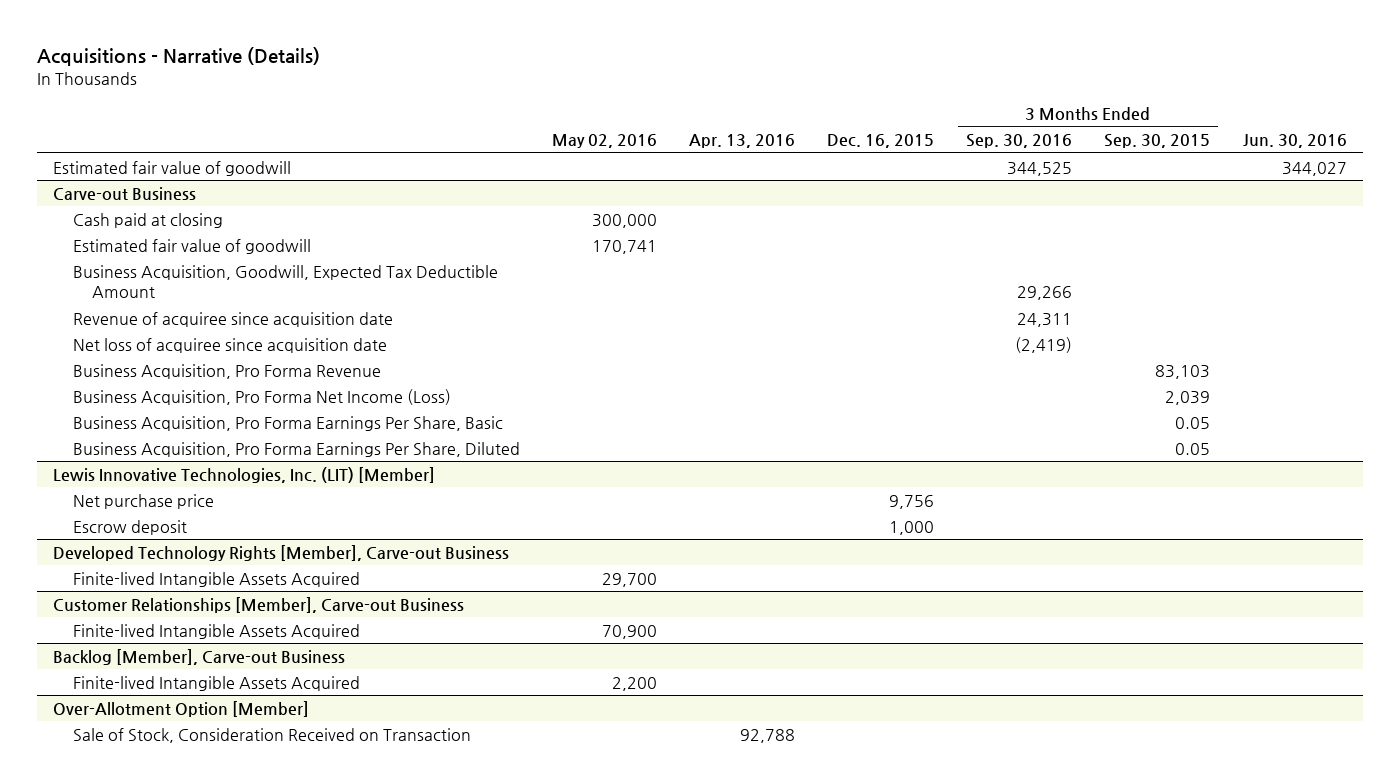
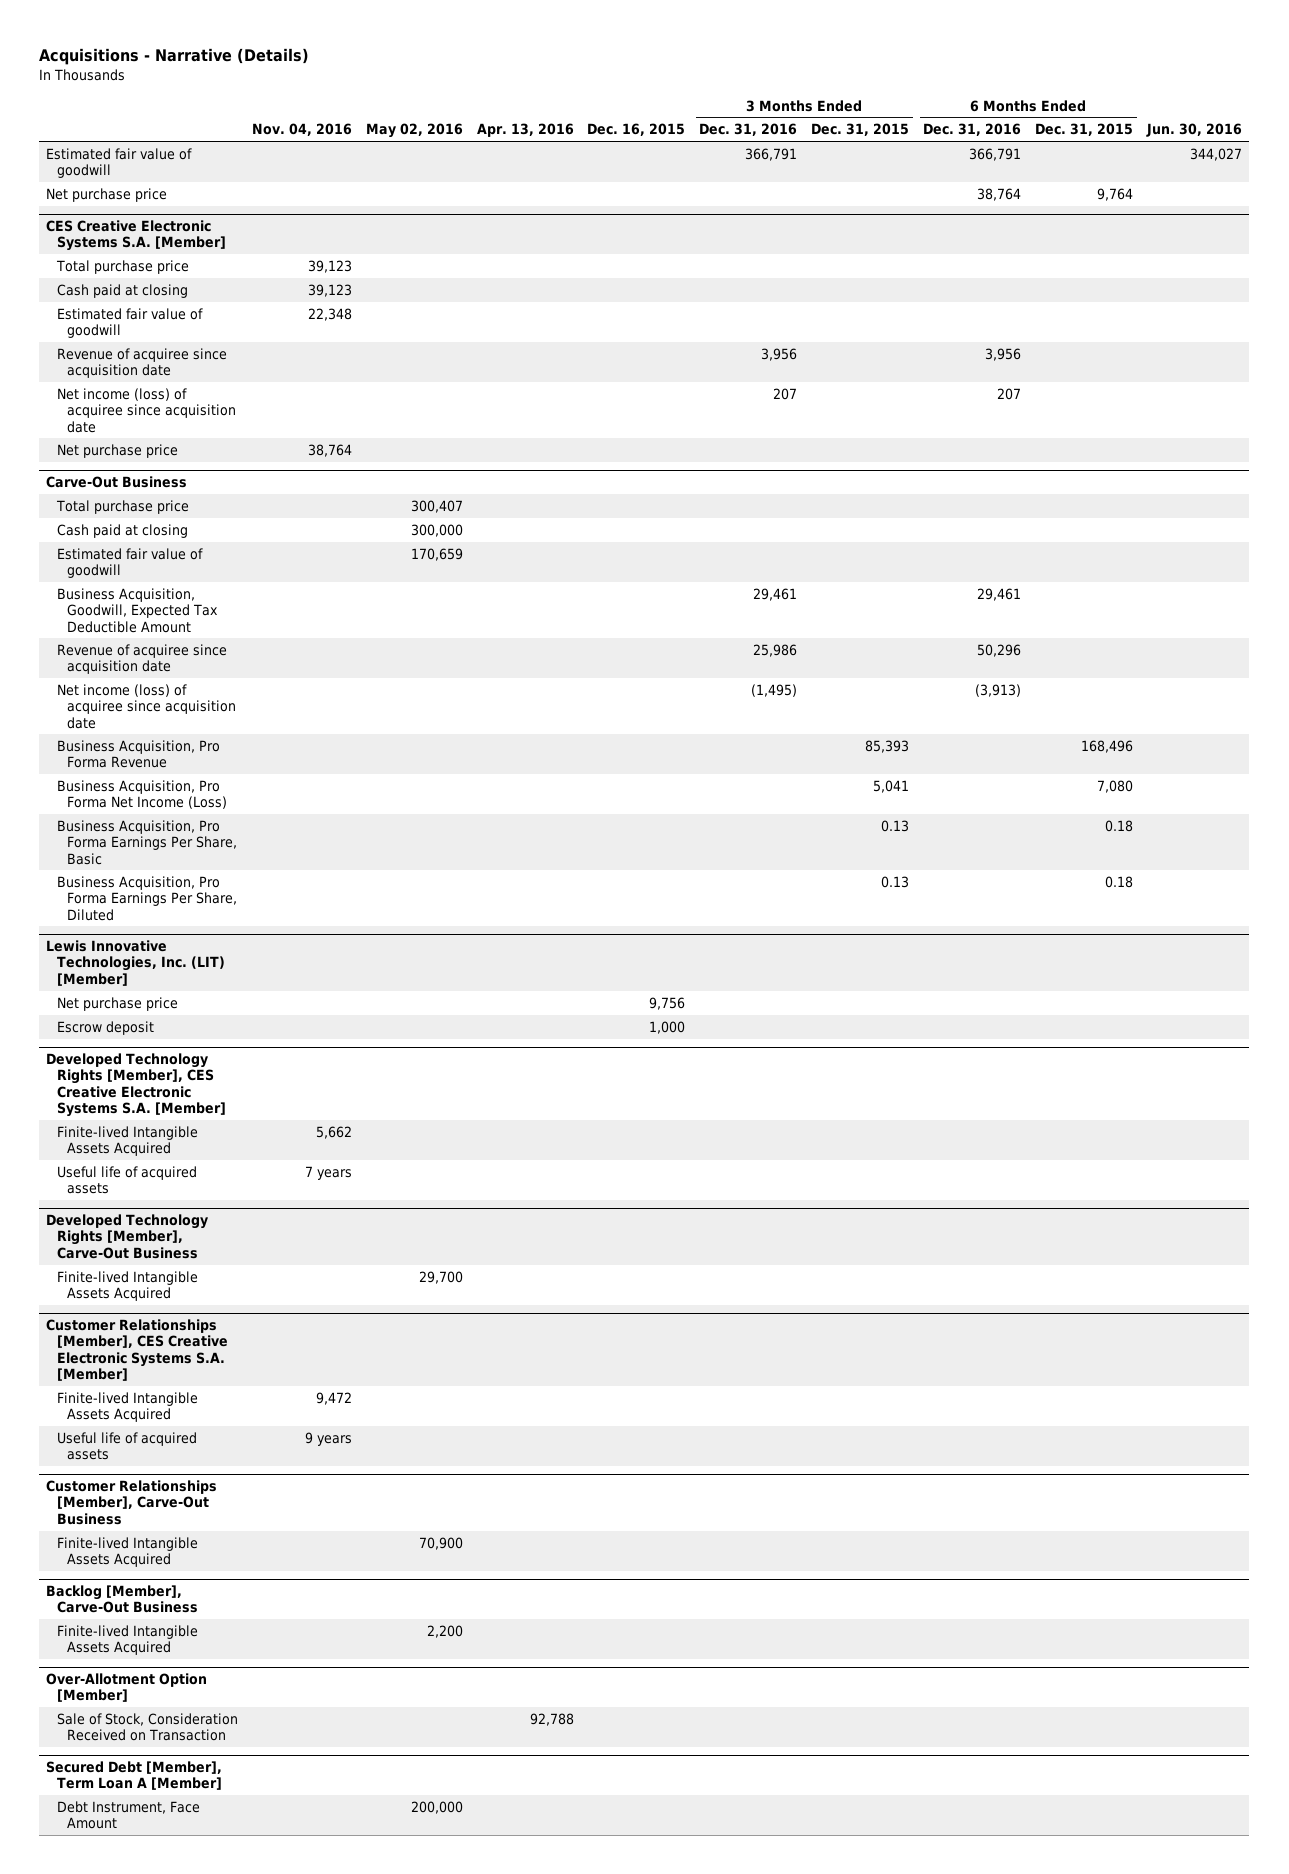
- | May 02, 2016 | Apr. 13, 2016 | Dec. 16, 2015 | 3 Months Ended Sep. 30, 2016 | 3 Months Ended Sep. 30, 2015 | Jun. 30, 2016
+ | Nov. 04, 2016 | May 02, 2016 | Apr. 13, 2016 | Dec. 16, 2015 | 3 Months Ended Dec. 31, 2016 | 3 Months Ended Dec. 31, 2015 | 6 Months Ended Dec. 31, 2016 | 6 Months Ended Dec. 31, 2015 | Jun. 30, 2016
- Carve-out Business
+ Net purchase price | | | | | | | 38,764 | 9,764 |
+ CES Creative Electronic Systems S.A. [Member]
+ Total purchase price | 39,123 | | | | | | | |
+ Cash paid at closing | 39,123 | | | | | | | |
+ Estimated fair value of goodwill | 22,348 | | | | | | | |
+ Revenue of acquiree since acquisition date | | | | | 3,956 | | 3,956 | |
+ Net income (loss) of acquiree since acquisition date | | | | | 207 | | 207 | |
+ Net purchase price | 38,764 | | | | | | | |
+ Carve-Out Business
+ Total purchase price | | 300,407 | | | | | | |
- Estimated fair value of goodwill | 170,741 | | | | |
+ Estimated fair value of goodwill | | 170,659 | | | | | | |
- Net loss of acquiree since acquisition date | | | | (2,419) | |
+ Net income (loss) of acquiree since acquisition date | | | | | (1,495) | | (3,913) | |
- Developed Technology Rights [Member], Carve-out Business
+ Developed Technology Rights [Member], CES Creative Electronic Systems S.A. [Member]
+ Finite-lived Intangible Assets Acquired | 5,662 | | | | | | | |
+ Useful life of acquired assets | 7 years | | | | | | | |
+ Developed Technology Rights [Member], Carve-Out Business
- Customer Relationships [Member], Carve-out Business
+ Customer Relationships [Member], CES Creative Electronic Systems S.A. [Member]
+ Finite-lived Intangible Assets Acquired | 9,472 | | | | | | | |
+ Useful life of acquired assets | 9 years | | | | | | | |
+ Customer Relationships [Member], Carve-Out Business
- Backlog [Member], Carve-out Business
+ Backlog [Member], Carve-Out Business
+ Secured Debt [Member], Term Loan A [Member]
+ Debt Instrument, Face Amount | | 200,000 | | | | | | |

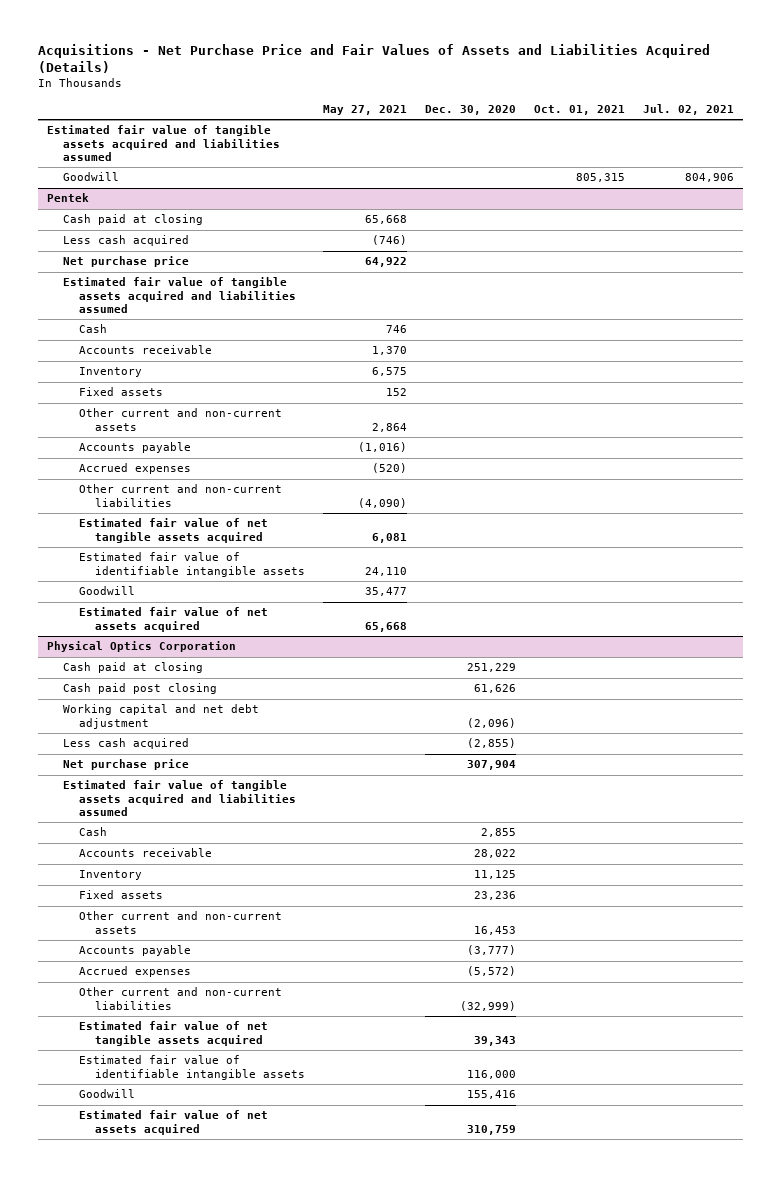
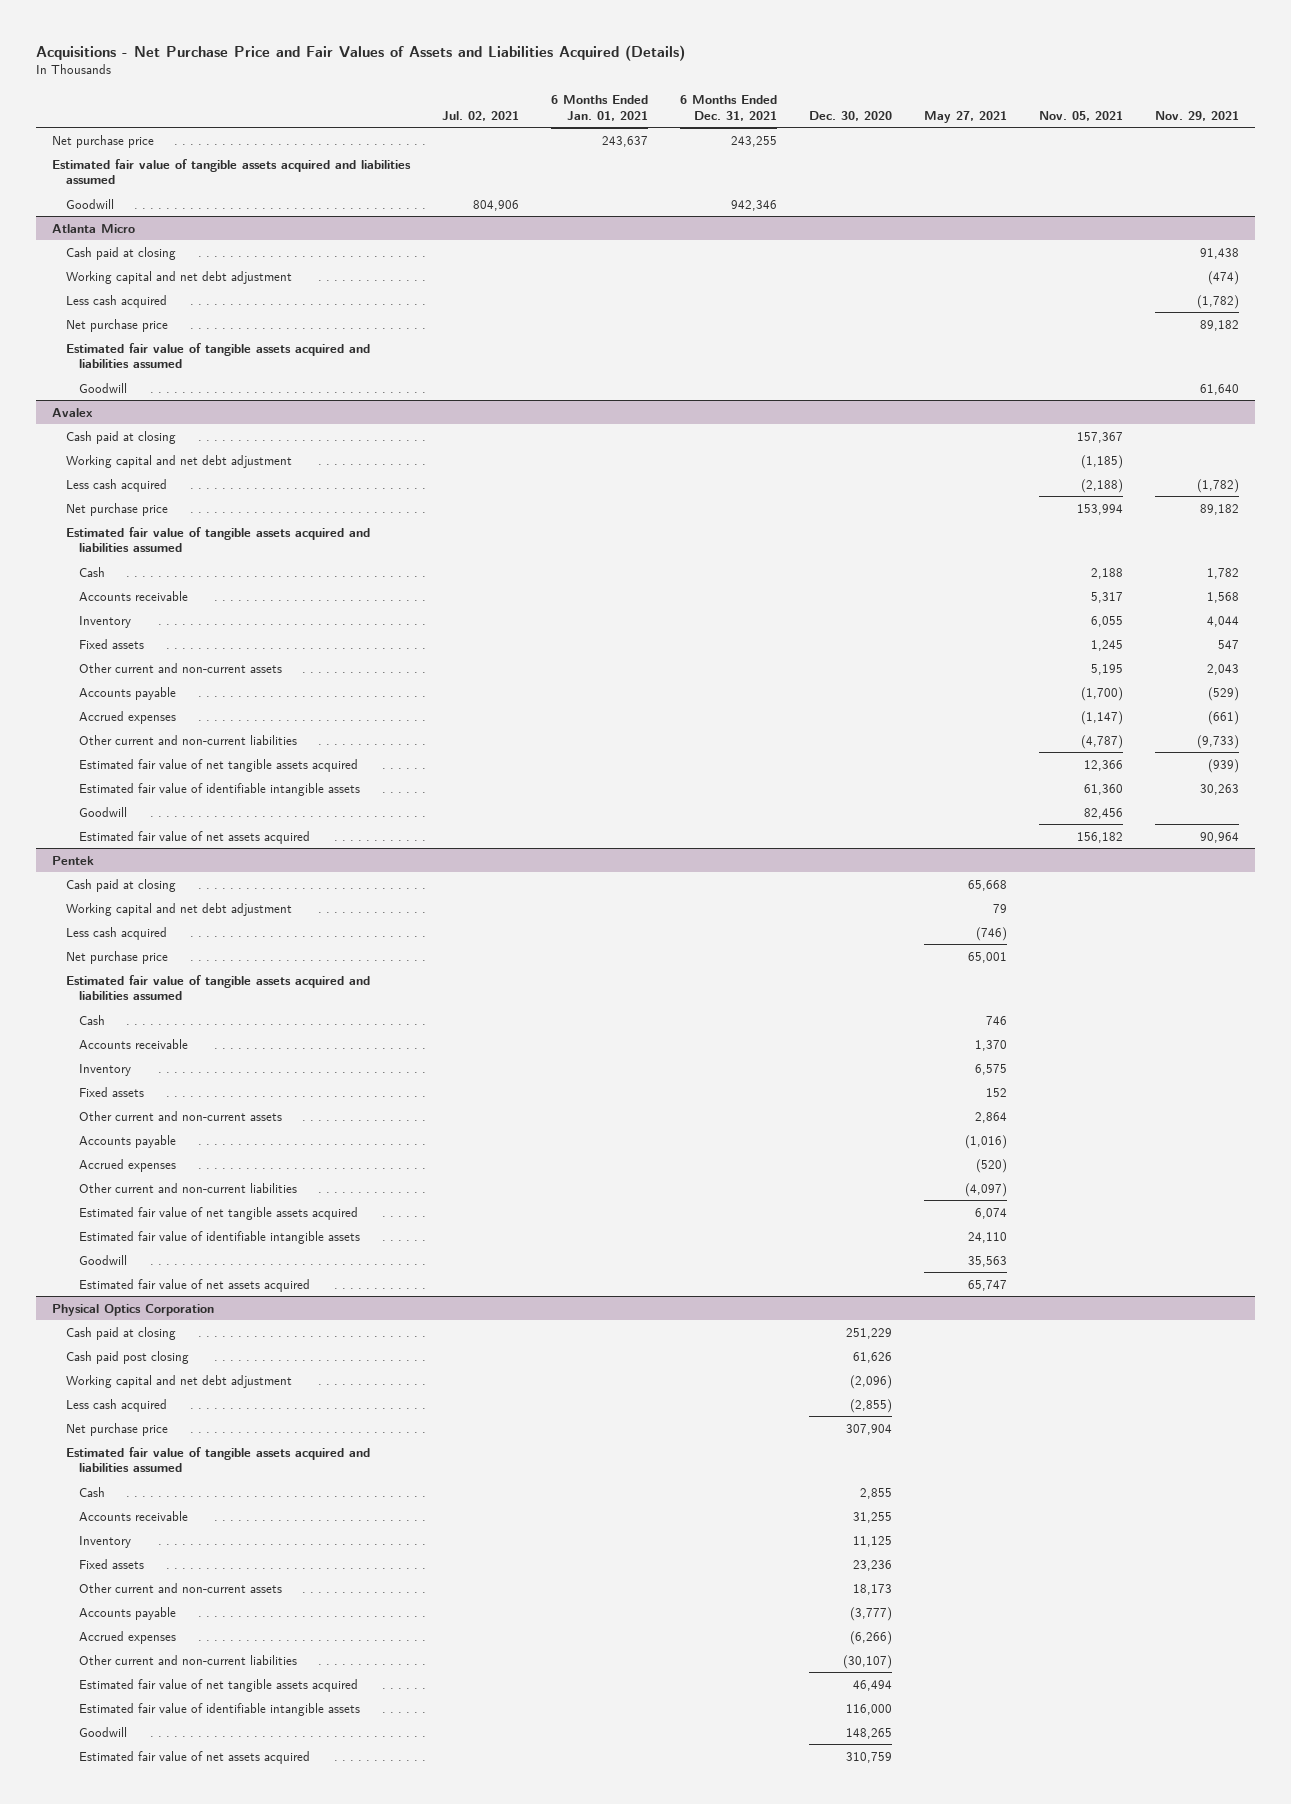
- | May 27, 2021 | Dec. 30, 2020 | Oct. 01, 2021 | Jul. 02, 2021
+ | Jul. 02, 2021 | 6 Months Ended Jan. 01, 2021 | 6 Months Ended Dec. 31, 2021 | Dec. 30, 2020 | May 27, 2021 | Nov. 05, 2021 | Nov. 29, 2021
+ Net purchase price | | 243,637 | 243,255 | | | |
+ Atlanta Micro
+ Cash paid at closing | | | | | | | 91,438
+ Working capital and net debt adjustment | | | | | | | (474)
+ Less cash acquired | | | | | | | (1,782)
+ Net purchase price | | | | | | | 89,182
+ Estimated fair value of tangible assets acquired and liabilities assumed
+ Goodwill | | | | | | | 61,640
+ Avalex
+ Cash paid at closing | | | | | | 157,367 |
+ Working capital and net debt adjustment | | | | | | (1,185) |
+ Less cash acquired | | | | | | (2,188) | (1,782)
+ Net purchase price | | | | | | 153,994 | 89,182
+ Estimated fair value of tangible assets acquired and liabilities assumed
+ Cash | | | | | | 2,188 | 1,782
+ Accounts receivable | | | | | | 5,317 | 1,568
+ Inventory | | | | | | 6,055 | 4,044
+ Fixed assets | | | | | | 1,245 | 547
+ Other current and non-current assets | | | | | | 5,195 | 2,043
+ Accounts payable | | | | | | (1,700) | (529)
+ Accrued expenses | | | | | | (1,147) | (661)
+ Other current and non-current liabilities | | | | | | (4,787) | (9,733)
+ Estimated fair value of net tangible assets acquired | | | | | | 12,366 | (939)
+ Estimated fair value of identifiable intangible assets | | | | | | 61,360 | 30,263
+ Goodwill | | | | | | 82,456 |
+ Estimated fair value of net assets acquired | | | | | | 156,182 | 90,964
@ Pentek
+ Working capital and net debt adjustment | | | | | 79 | |
- Net purchase price | 64,922 | | |
+ Net purchase price | | | | | 65,001 | |
- Other current and non-current liabilities | (4,090) | | |
- Estimated fair value of net tangible assets acquired | 6,081 | | |
+ Other current and non-current liabilities | | | | | (4,097) | |
+ Estimated fair value of net tangible assets acquired | | | | | 6,074 | |
- Goodwill | 35,477 | | |
- Estimated fair value of net assets acquired | 65,668 | | |
+ Goodwill | | | | | 35,563 | |
+ Estimated fair value of net assets acquired | | | | | 65,747 | |
@ Physical Optics Corporation
- Accounts receivable | | 28,022 | |
+ Accounts receivable | | | | 31,255 | | |
- Other current and non-current assets | | 16,453 | |
+ Other current and non-current assets | | | | 18,173 | | |
- Accrued expenses | | (5,572) | |
- Other current and non-current liabilities | | (32,999) | |
- Estimated fair value of net tangible assets acquired | | 39,343 | |
+ Accrued expenses | | | | (6,266) | | |
+ Other current and non-current liabilities | | | | (30,107) | | |
+ Estimated fair value of net tangible assets acquired | | | | 46,494 | | |
- Goodwill | | 155,416 | |
+ Goodwill | | | | 148,265 | | |

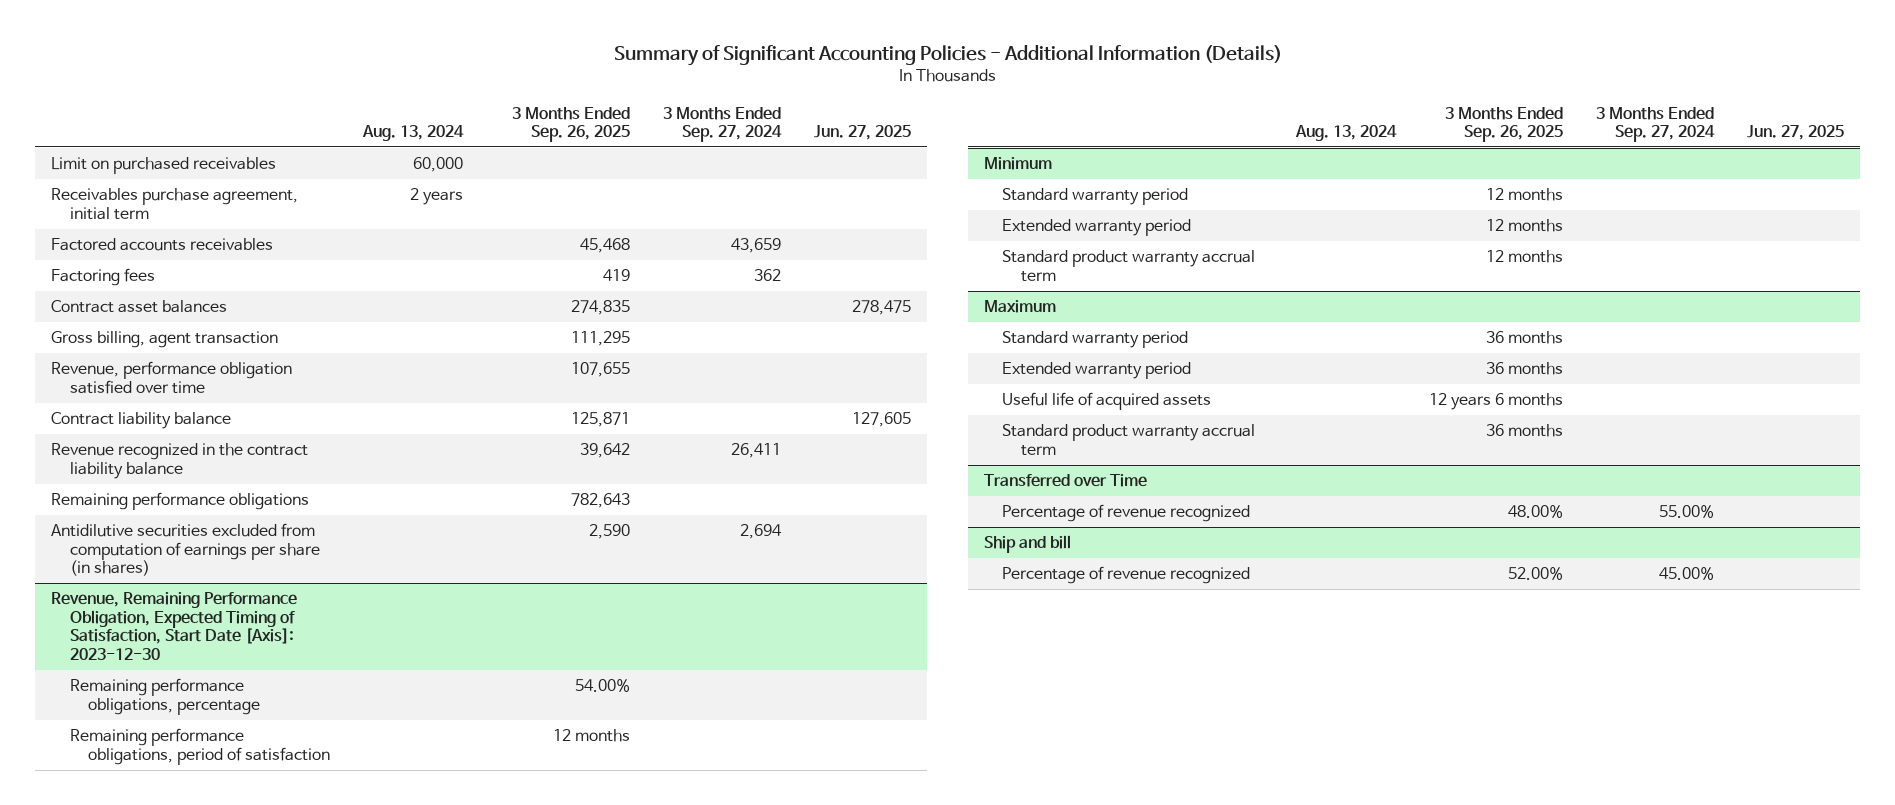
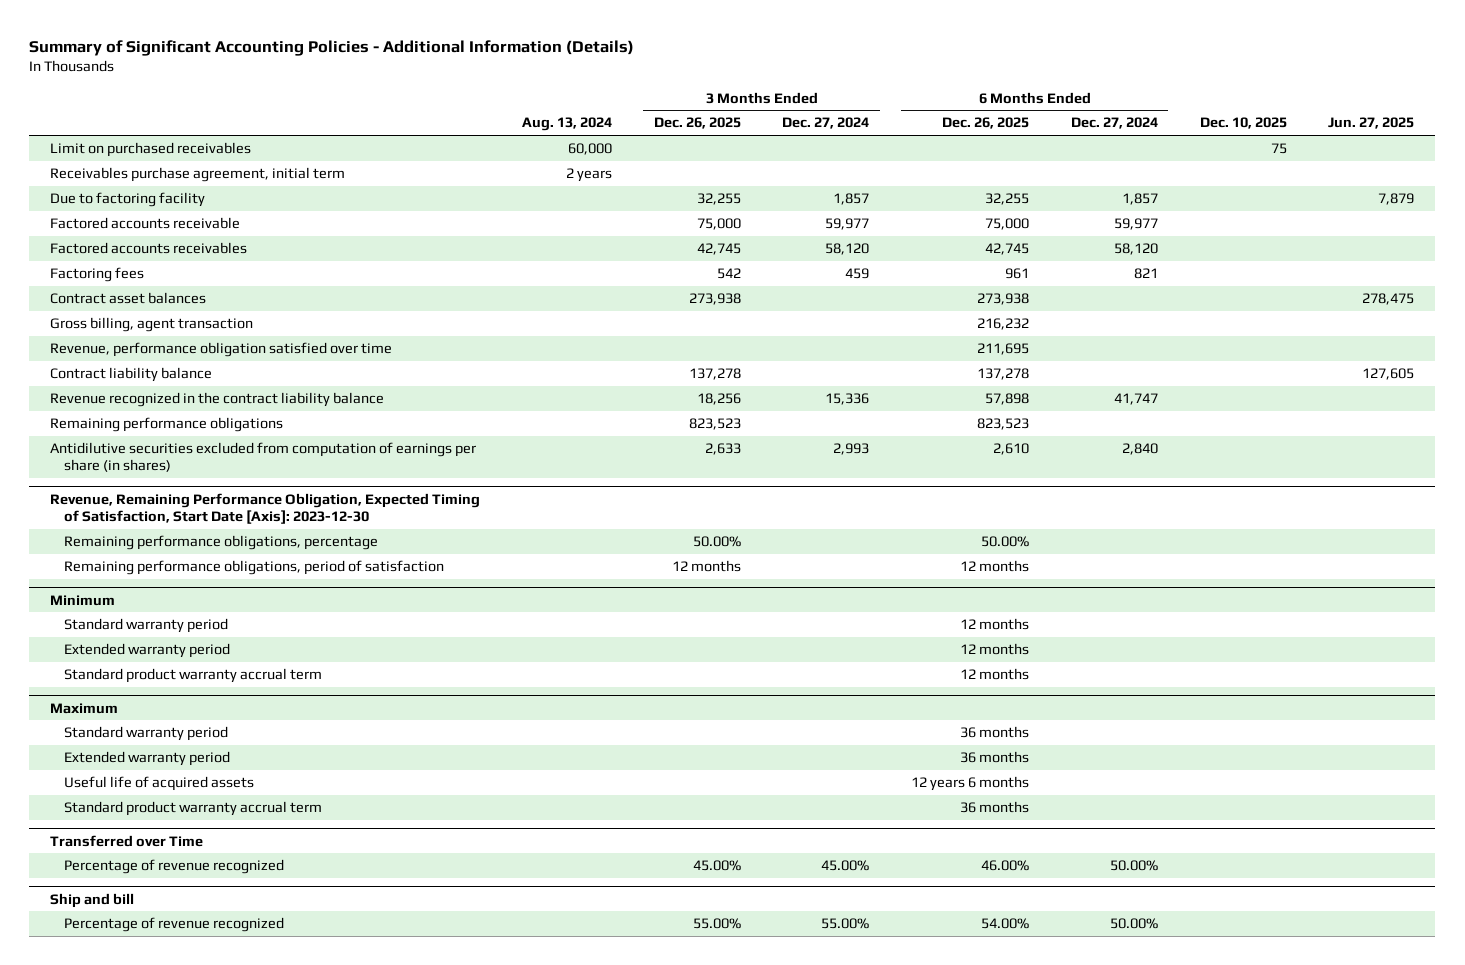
- | Aug. 13, 2024 | 3 Months Ended Sep. 26, 2025 | 3 Months Ended Sep. 27, 2024 | Jun. 27, 2025
+ | Aug. 13, 2024 | 3 Months Ended Dec. 26, 2025 | 3 Months Ended Dec. 27, 2024 | 6 Months Ended Dec. 26, 2025 | 6 Months Ended Dec. 27, 2024 | Dec. 10, 2025 | Jun. 27, 2025
+ Due to factoring facility | | 32,255 | 1,857 | 32,255 | 1,857 | | 7,879
+ Factored accounts receivable | | 75,000 | 59,977 | 75,000 | 59,977 | |

